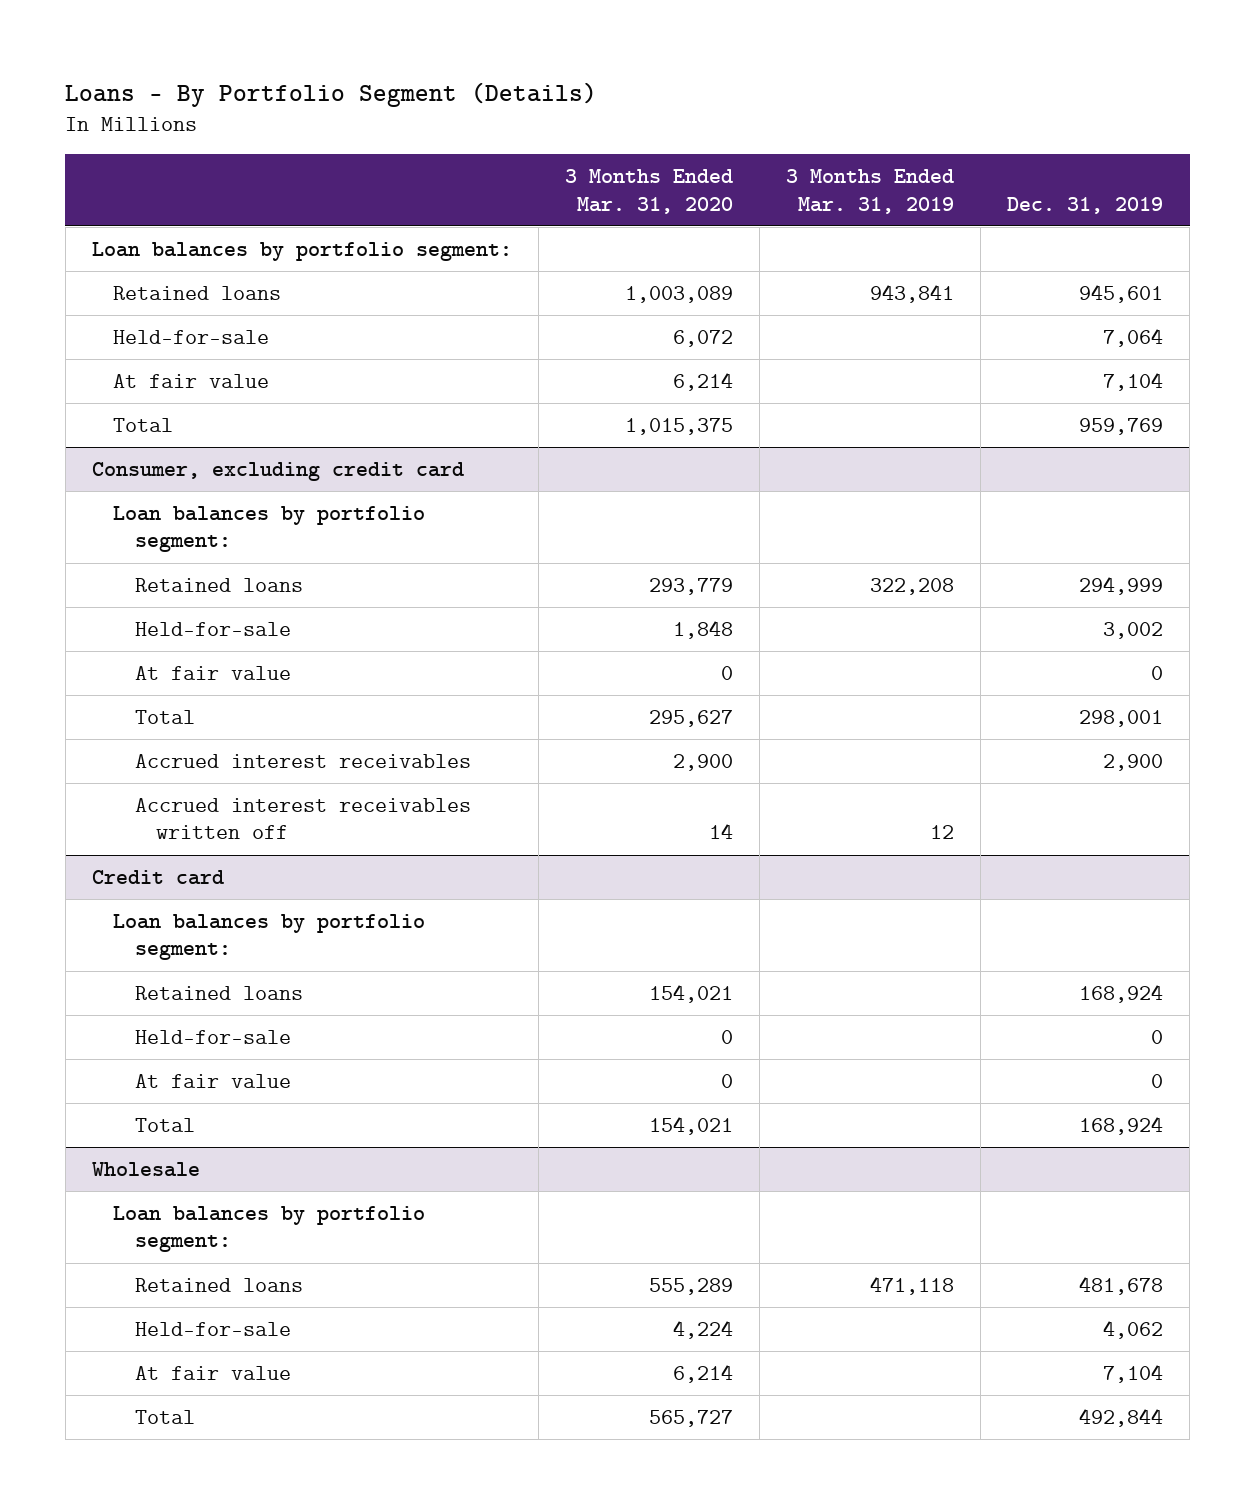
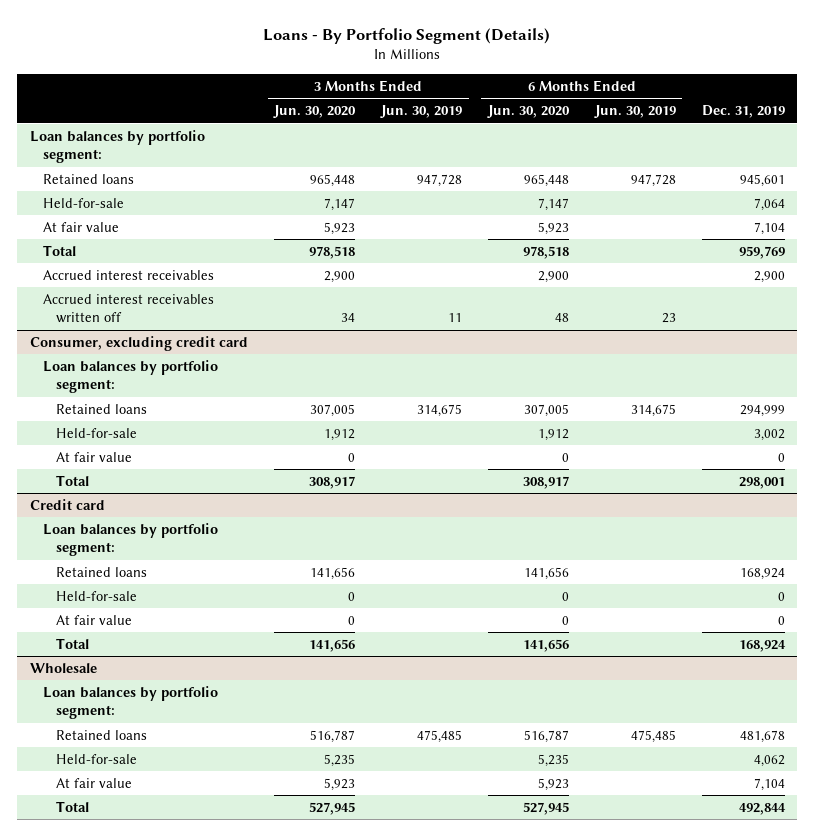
- | 3 Months Ended Mar. 31, 2020 | 3 Months Ended Mar. 31, 2019 | Dec. 31, 2019
+ | 3 Months Ended Jun. 30, 2020 | 3 Months Ended Jun. 30, 2019 | 6 Months Ended Jun. 30, 2020 | 6 Months Ended Jun. 30, 2019 | Dec. 31, 2019
+ Accrued interest receivables | 2,900 | | 2,900 | | 2,900
+ Accrued interest receivables written off | 34 | 11 | 48 | 23 |
@ Consumer, excluding credit card
- Accrued interest receivables | 2,900 | | 2,900
- Accrued interest receivables written off | 14 | 12 |

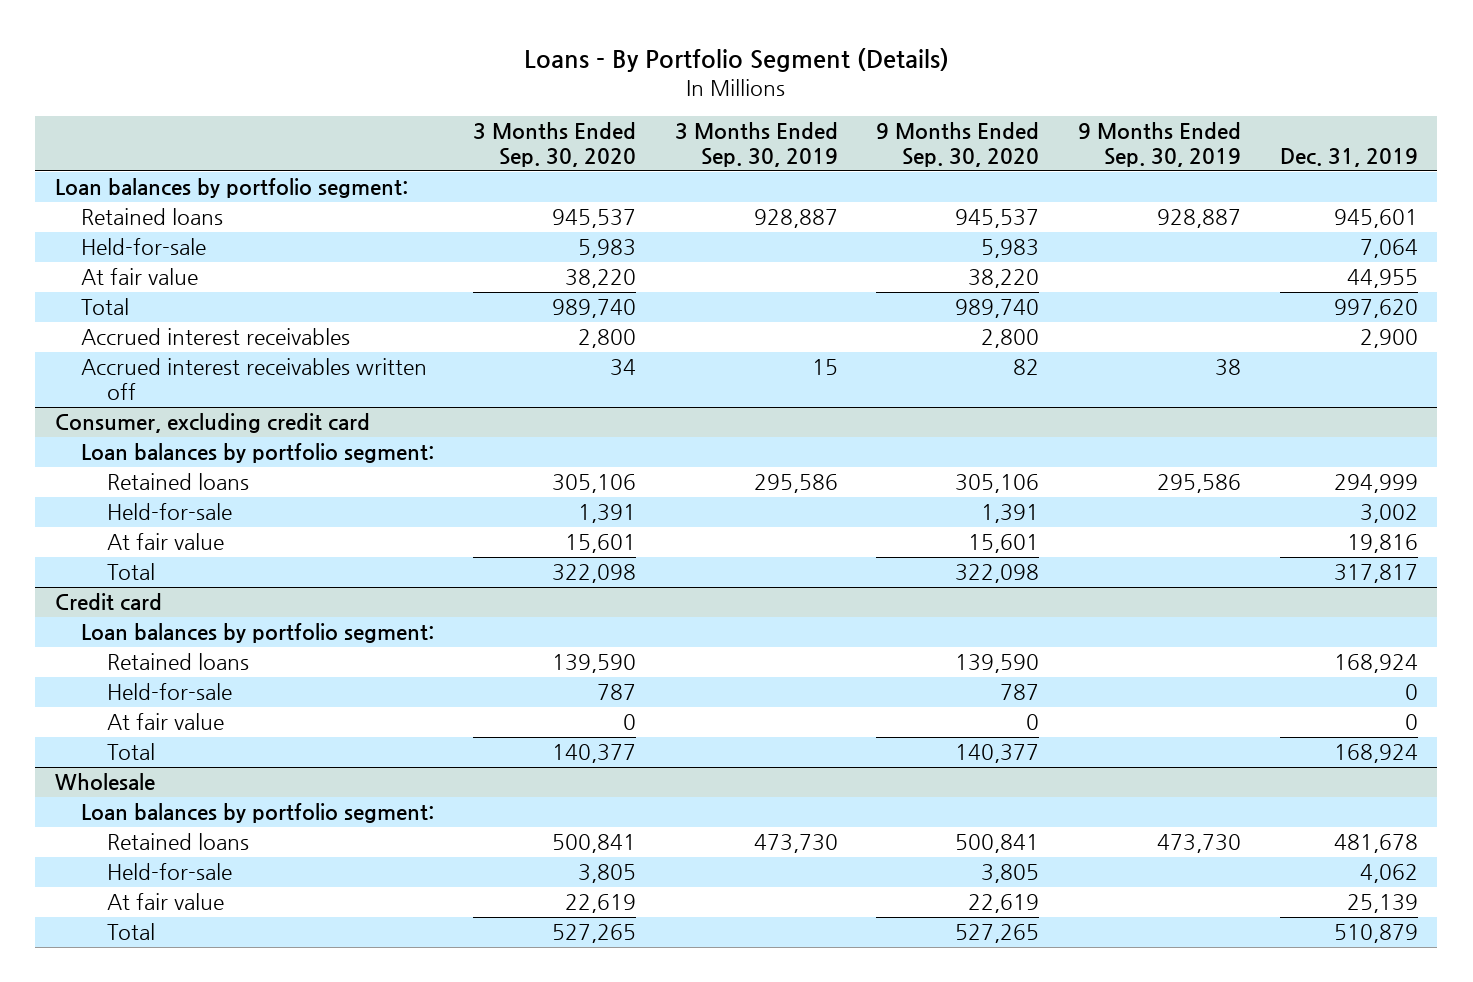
- | 3 Months Ended Jun. 30, 2020 | 3 Months Ended Jun. 30, 2019 | 6 Months Ended Jun. 30, 2020 | 6 Months Ended Jun. 30, 2019 | Dec. 31, 2019
+ | 3 Months Ended Sep. 30, 2020 | 3 Months Ended Sep. 30, 2019 | 9 Months Ended Sep. 30, 2020 | 9 Months Ended Sep. 30, 2019 | Dec. 31, 2019
- At fair value | 5,923 | | 5,923 | | 7,104
- Total | 978,518 | | 978,518 | | 959,769
+ At fair value | 38,220 | | 38,220 | | 44,955
+ Total | 989,740 | | 989,740 | | 997,620
@ Consumer, excluding credit card
- At fair value | 0 | | 0 | | 0
- Total | 308,917 | | 308,917 | | 298,001
+ At fair value | 15,601 | | 15,601 | | 19,816
+ Total | 322,098 | | 322,098 | | 317,817
@ Wholesale
- At fair value | 5,923 | | 5,923 | | 7,104
- Total | 527,945 | | 527,945 | | 492,844
+ At fair value | 22,619 | | 22,619 | | 25,139
+ Total | 527,265 | | 527,265 | | 510,879

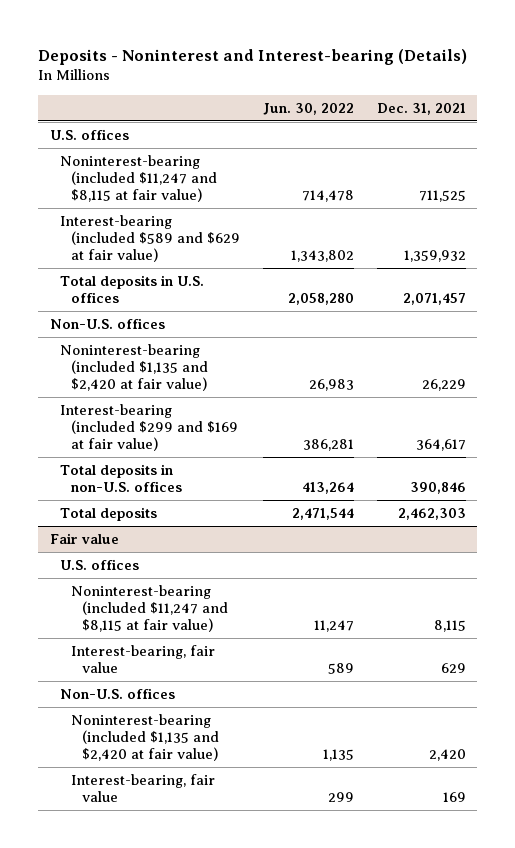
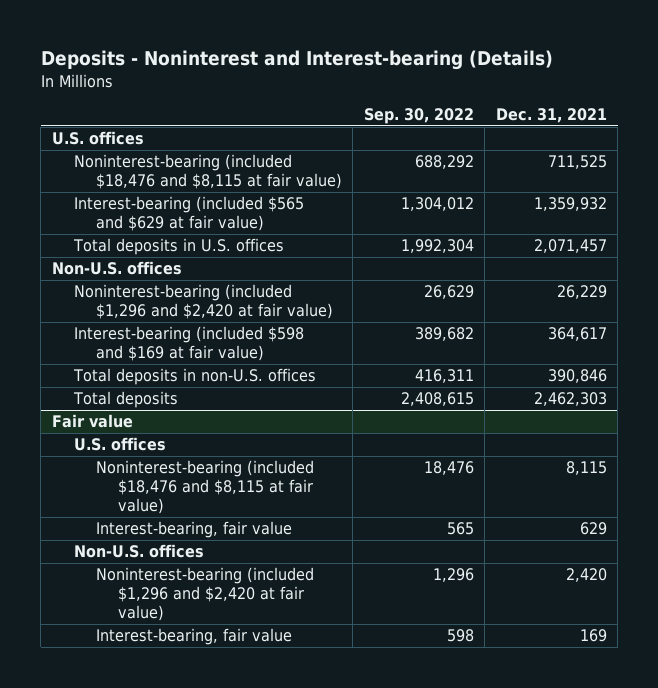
- | Jun. 30, 2022 | Dec. 31, 2021
+ | Sep. 30, 2022 | Dec. 31, 2021
- Noninterest-bearing (included $11,247 and $8,115 at fair value) | 714,478 | 711,525
- Interest-bearing (included $589 and $629 at fair value) | 1,343,802 | 1,359,932
+ Noninterest-bearing (included $18,476 and $8,115 at fair value) | 688,292 | 711,525
+ Interest-bearing (included $565 and $629 at fair value) | 1,304,012 | 1,359,932
- Noninterest-bearing (included $1,135 and $2,420 at fair value) | 26,983 | 26,229
- Interest-bearing (included $299 and $169 at fair value) | 386,281 | 364,617
+ Noninterest-bearing (included $1,296 and $2,420 at fair value) | 26,629 | 26,229
+ Interest-bearing (included $598 and $169 at fair value) | 389,682 | 364,617
@ Fair value
- Noninterest-bearing (included $11,247 and $8,115 at fair value) | 11,247 | 8,115
+ Noninterest-bearing (included $18,476 and $8,115 at fair value) | 18,476 | 8,115
- Noninterest-bearing (included $1,135 and $2,420 at fair value) | 1,135 | 2,420
+ Noninterest-bearing (included $1,296 and $2,420 at fair value) | 1,296 | 2,420

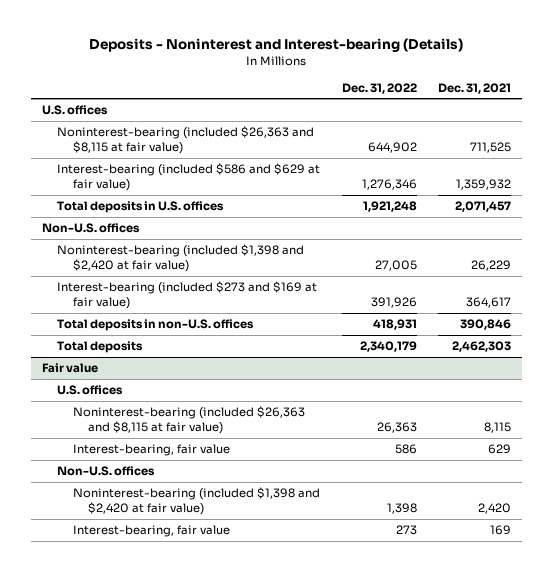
- | Sep. 30, 2022 | Dec. 31, 2021
+ | Dec. 31, 2022 | Dec. 31, 2021
- Noninterest-bearing (included $18,476 and $8,115 at fair value) | 688,292 | 711,525
- Interest-bearing (included $565 and $629 at fair value) | 1,304,012 | 1,359,932
+ Noninterest-bearing (included $26,363 and $8,115 at fair value) | 644,902 | 711,525
+ Interest-bearing (included $586 and $629 at fair value) | 1,276,346 | 1,359,932
- Noninterest-bearing (included $1,296 and $2,420 at fair value) | 26,629 | 26,229
- Interest-bearing (included $598 and $169 at fair value) | 389,682 | 364,617
+ Noninterest-bearing (included $1,398 and $2,420 at fair value) | 27,005 | 26,229
+ Interest-bearing (included $273 and $169 at fair value) | 391,926 | 364,617
@ Fair value
- Noninterest-bearing (included $18,476 and $8,115 at fair value) | 18,476 | 8,115
+ Noninterest-bearing (included $26,363 and $8,115 at fair value) | 26,363 | 8,115
- Noninterest-bearing (included $1,296 and $2,420 at fair value) | 1,296 | 2,420
+ Noninterest-bearing (included $1,398 and $2,420 at fair value) | 1,398 | 2,420

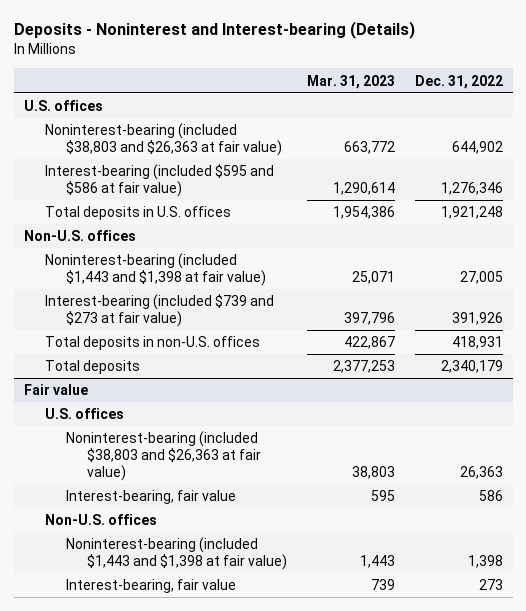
- | Dec. 31, 2022 | Dec. 31, 2021
+ | Mar. 31, 2023 | Dec. 31, 2022
- Noninterest-bearing (included $26,363 and $8,115 at fair value) | 644,902 | 711,525
- Interest-bearing (included $586 and $629 at fair value) | 1,276,346 | 1,359,932
+ Noninterest-bearing (included $38,803 and $26,363 at fair value) | 663,772 | 644,902
+ Interest-bearing (included $595 and $586 at fair value) | 1,290,614 | 1,276,346
- Noninterest-bearing (included $1,398 and $2,420 at fair value) | 27,005 | 26,229
- Interest-bearing (included $273 and $169 at fair value) | 391,926 | 364,617
+ Noninterest-bearing (included $1,443 and $1,398 at fair value) | 25,071 | 27,005
+ Interest-bearing (included $739 and $273 at fair value) | 397,796 | 391,926
@ Fair value
- Noninterest-bearing (included $26,363 and $8,115 at fair value) | 26,363 | 8,115
+ Noninterest-bearing (included $38,803 and $26,363 at fair value) | 38,803 | 26,363
- Noninterest-bearing (included $1,398 and $2,420 at fair value) | 1,398 | 2,420
+ Noninterest-bearing (included $1,443 and $1,398 at fair value) | 1,443 | 1,398

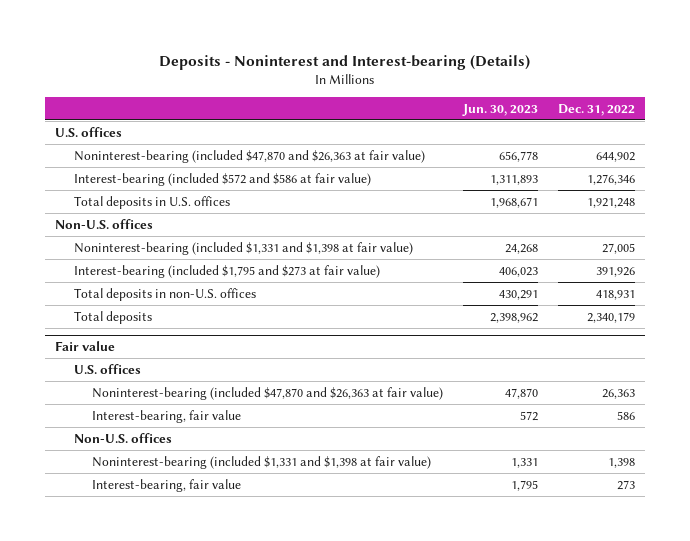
- | Mar. 31, 2023 | Dec. 31, 2022
+ | Jun. 30, 2023 | Dec. 31, 2022
- Noninterest-bearing (included $38,803 and $26,363 at fair value) | 663,772 | 644,902
- Interest-bearing (included $595 and $586 at fair value) | 1,290,614 | 1,276,346
+ Noninterest-bearing (included $47,870 and $26,363 at fair value) | 656,778 | 644,902
+ Interest-bearing (included $572 and $586 at fair value) | 1,311,893 | 1,276,346
- Noninterest-bearing (included $1,443 and $1,398 at fair value) | 25,071 | 27,005
- Interest-bearing (included $739 and $273 at fair value) | 397,796 | 391,926
+ Noninterest-bearing (included $1,331 and $1,398 at fair value) | 24,268 | 27,005
+ Interest-bearing (included $1,795 and $273 at fair value) | 406,023 | 391,926
@ Fair value
- Noninterest-bearing (included $38,803 and $26,363 at fair value) | 38,803 | 26,363
+ Noninterest-bearing (included $47,870 and $26,363 at fair value) | 47,870 | 26,363
- Noninterest-bearing (included $1,443 and $1,398 at fair value) | 1,443 | 1,398
+ Noninterest-bearing (included $1,331 and $1,398 at fair value) | 1,331 | 1,398

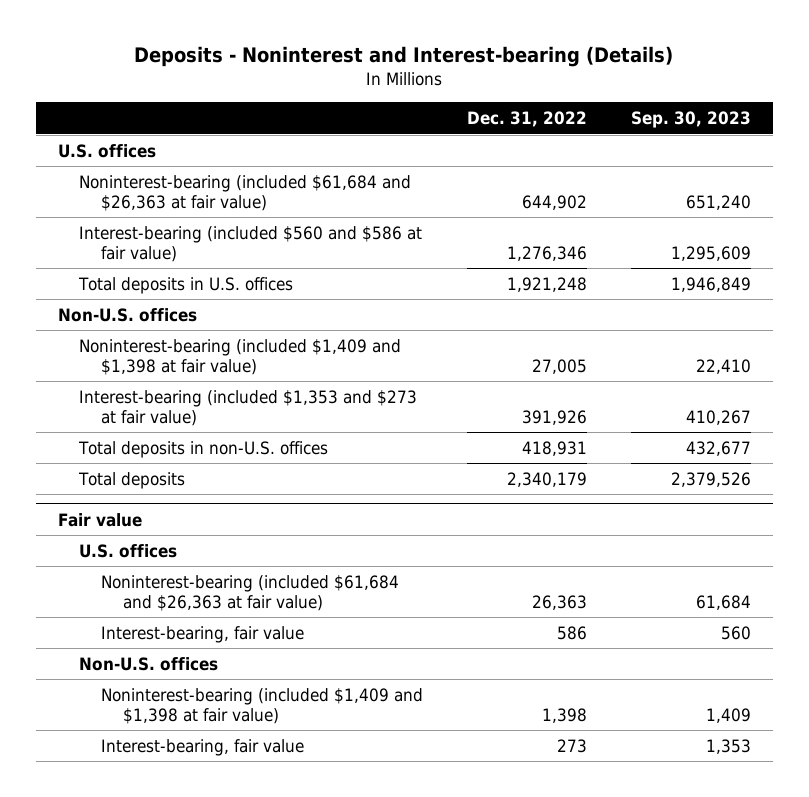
- | Jun. 30, 2023 | Dec. 31, 2022
+ | Dec. 31, 2022 | Sep. 30, 2023
- Noninterest-bearing (included $47,870 and $26,363 at fair value) | 656,778 | 644,902
- Interest-bearing (included $572 and $586 at fair value) | 1,311,893 | 1,276,346
+ Noninterest-bearing (included $61,684 and $26,363 at fair value) | 644,902 | 651,240
+ Interest-bearing (included $560 and $586 at fair value) | 1,276,346 | 1,295,609
- Noninterest-bearing (included $1,331 and $1,398 at fair value) | 24,268 | 27,005
- Interest-bearing (included $1,795 and $273 at fair value) | 406,023 | 391,926
+ Noninterest-bearing (included $1,409 and $1,398 at fair value) | 27,005 | 22,410
+ Interest-bearing (included $1,353 and $273 at fair value) | 391,926 | 410,267
@ Fair value
- Noninterest-bearing (included $47,870 and $26,363 at fair value) | 47,870 | 26,363
+ Noninterest-bearing (included $61,684 and $26,363 at fair value) | 26,363 | 61,684
- Noninterest-bearing (included $1,331 and $1,398 at fair value) | 1,331 | 1,398
+ Noninterest-bearing (included $1,409 and $1,398 at fair value) | 1,398 | 1,409

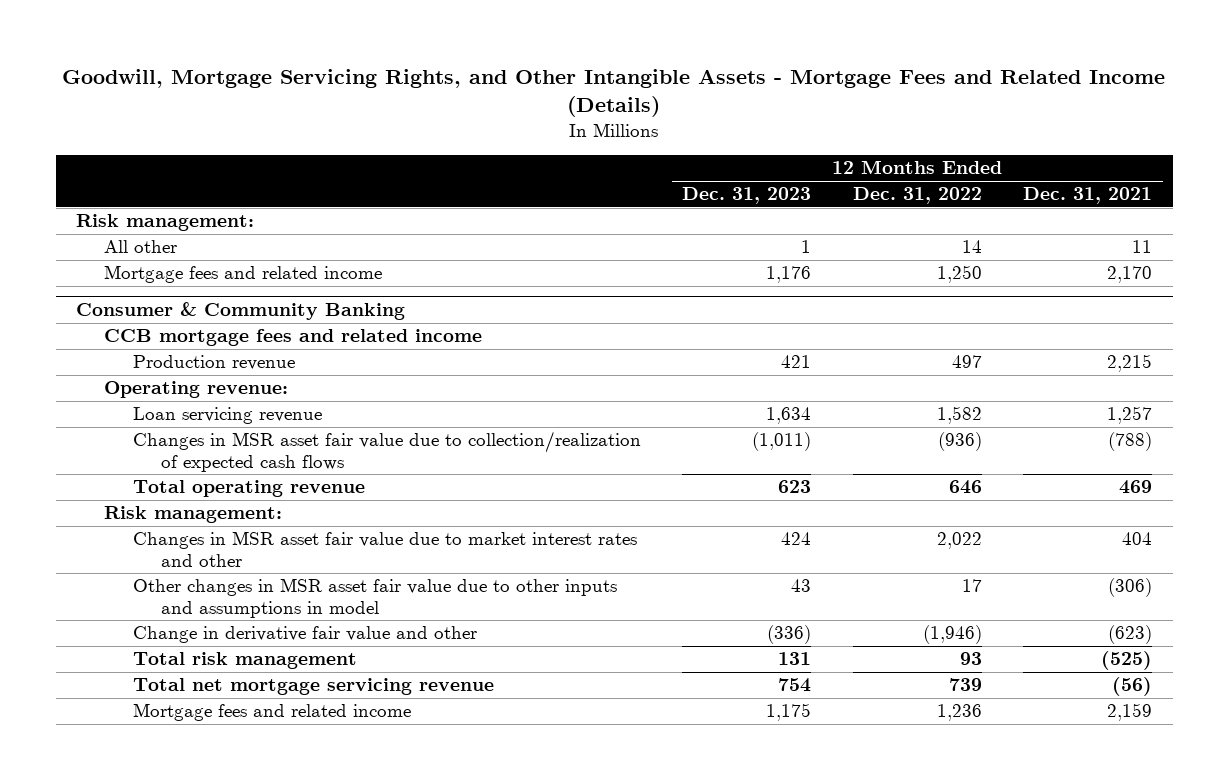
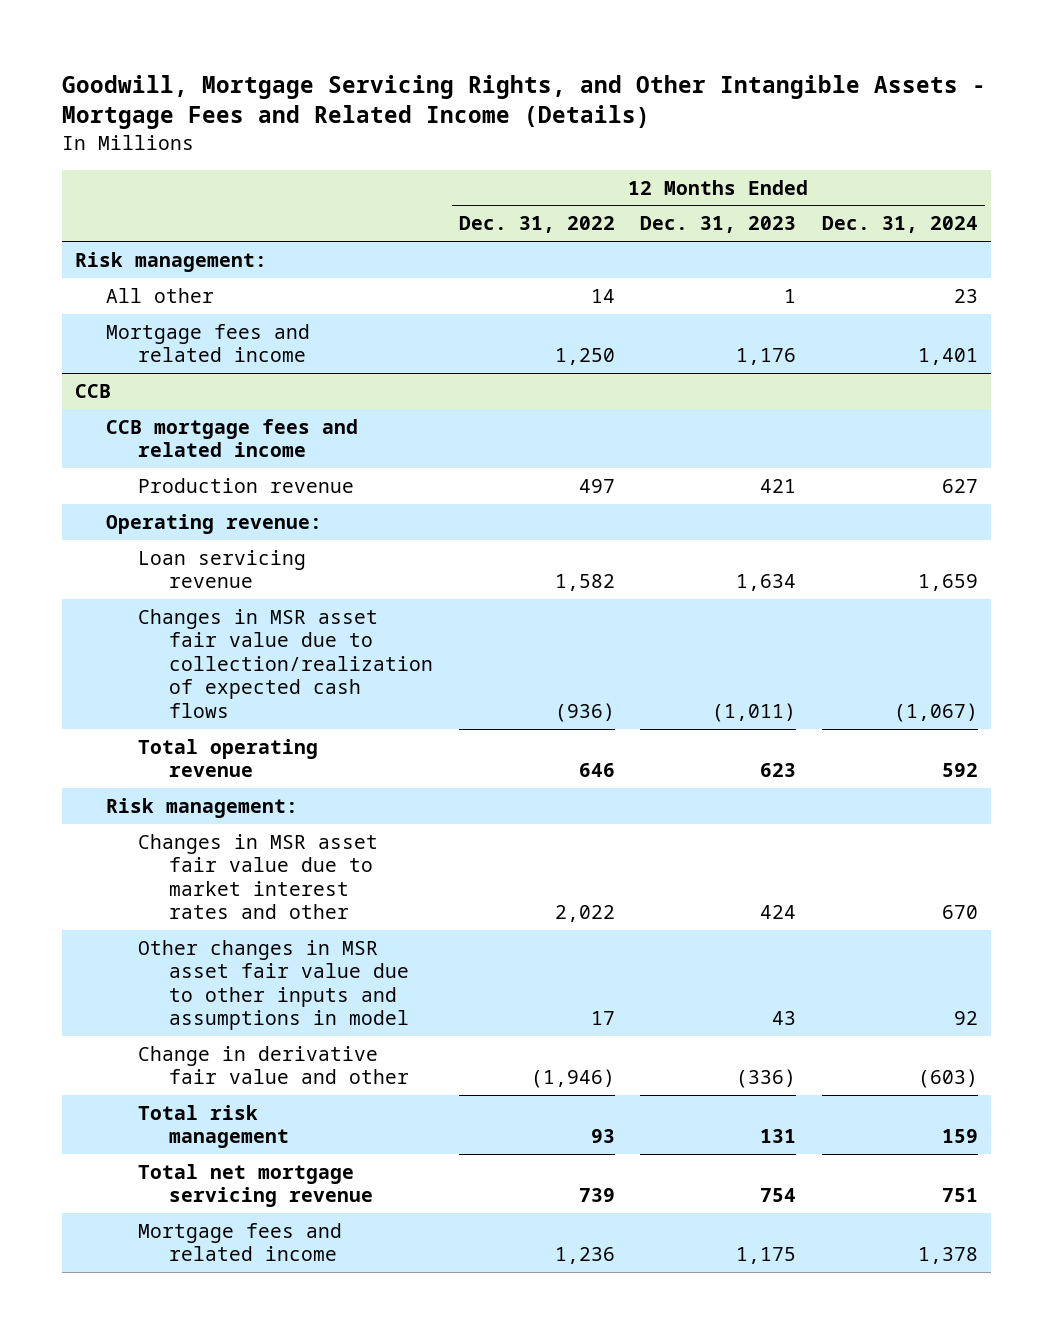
- | 12 Months Ended Dec. 31, 2023 | 12 Months Ended Dec. 31, 2022 | 12 Months Ended Dec. 31, 2021
+ | 12 Months Ended Dec. 31, 2022 | 12 Months Ended Dec. 31, 2023 | 12 Months Ended Dec. 31, 2024
- Consumer & Community Banking
+ CCB

